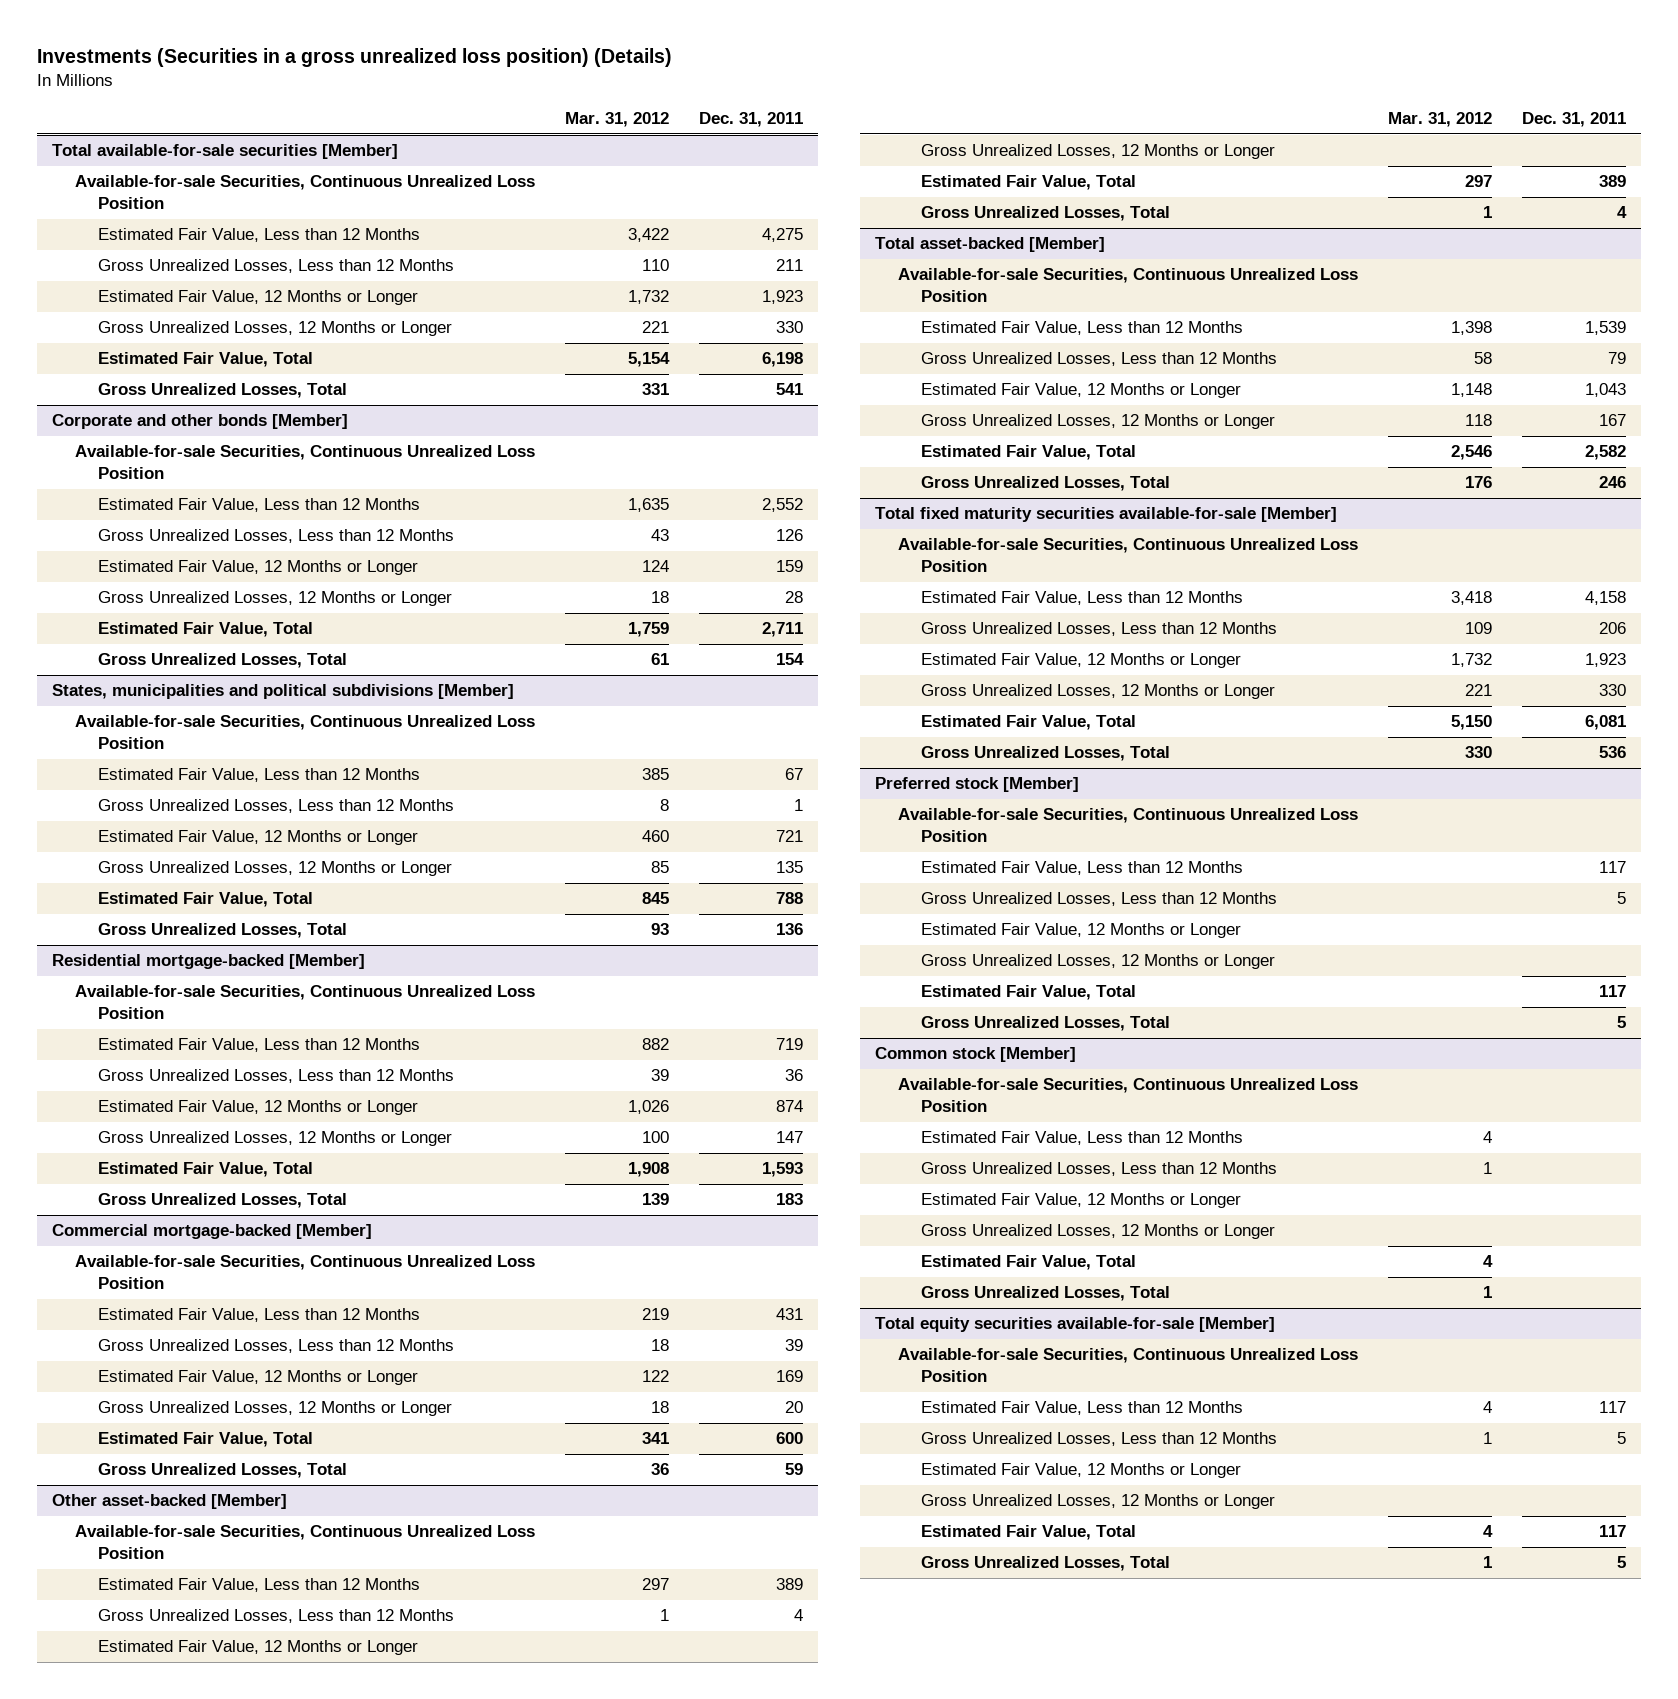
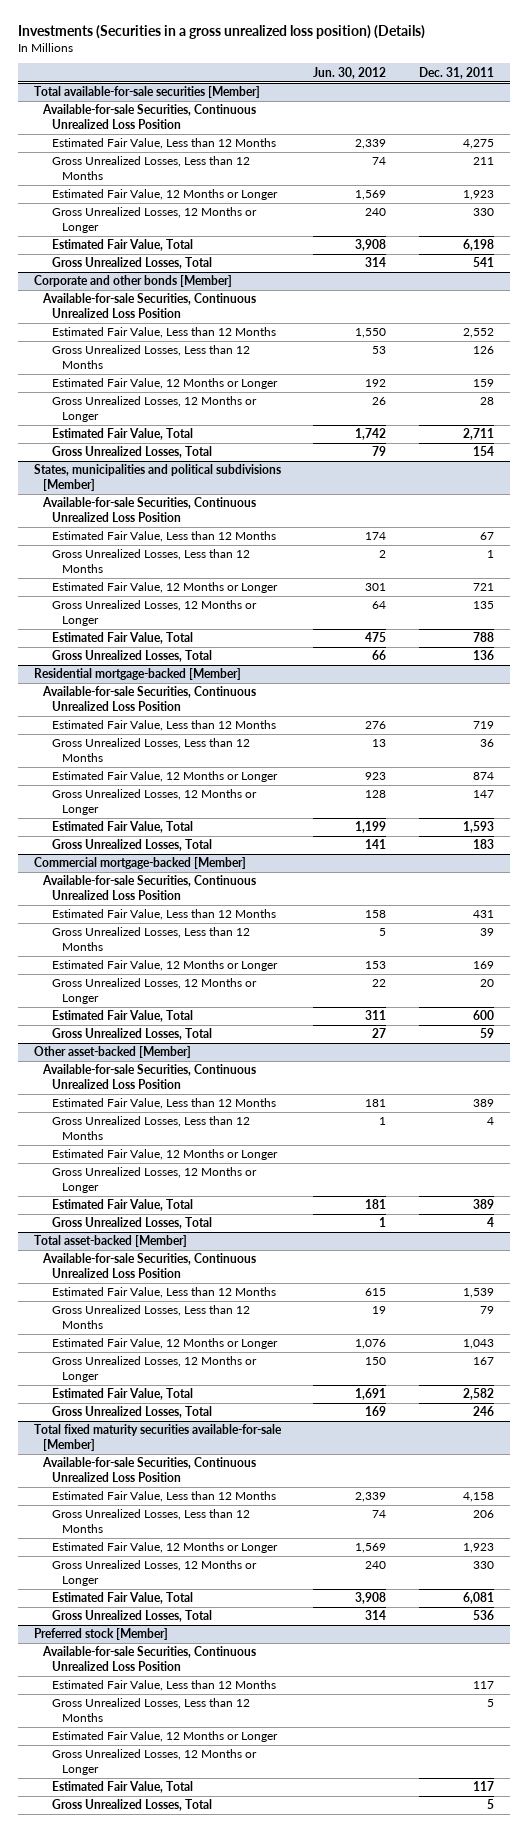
- | Mar. 31, 2012 | Dec. 31, 2011
+ | Jun. 30, 2012 | Dec. 31, 2011
- Common stock [Member]
- Available-for-sale Securities, Continuous Unrealized Loss Position
- Estimated Fair Value, Less than 12 Months | 4 |
- Gross Unrealized Losses, Less than 12 Months | 1 |
- Estimated Fair Value, 12 Months or Longer
- Gross Unrealized Losses, 12 Months or Longer
- Estimated Fair Value, Total | 4 |
- Gross Unrealized Losses, Total | 1 |
- Total equity securities available-for-sale [Member]
- Available-for-sale Securities, Continuous Unrealized Loss Position
- Estimated Fair Value, Less than 12 Months | 4 | 117
- Gross Unrealized Losses, Less than 12 Months | 1 | 5
- Estimated Fair Value, 12 Months or Longer
- Gross Unrealized Losses, 12 Months or Longer
- Estimated Fair Value, Total | 4 | 117
- Gross Unrealized Losses, Total | 1 | 5

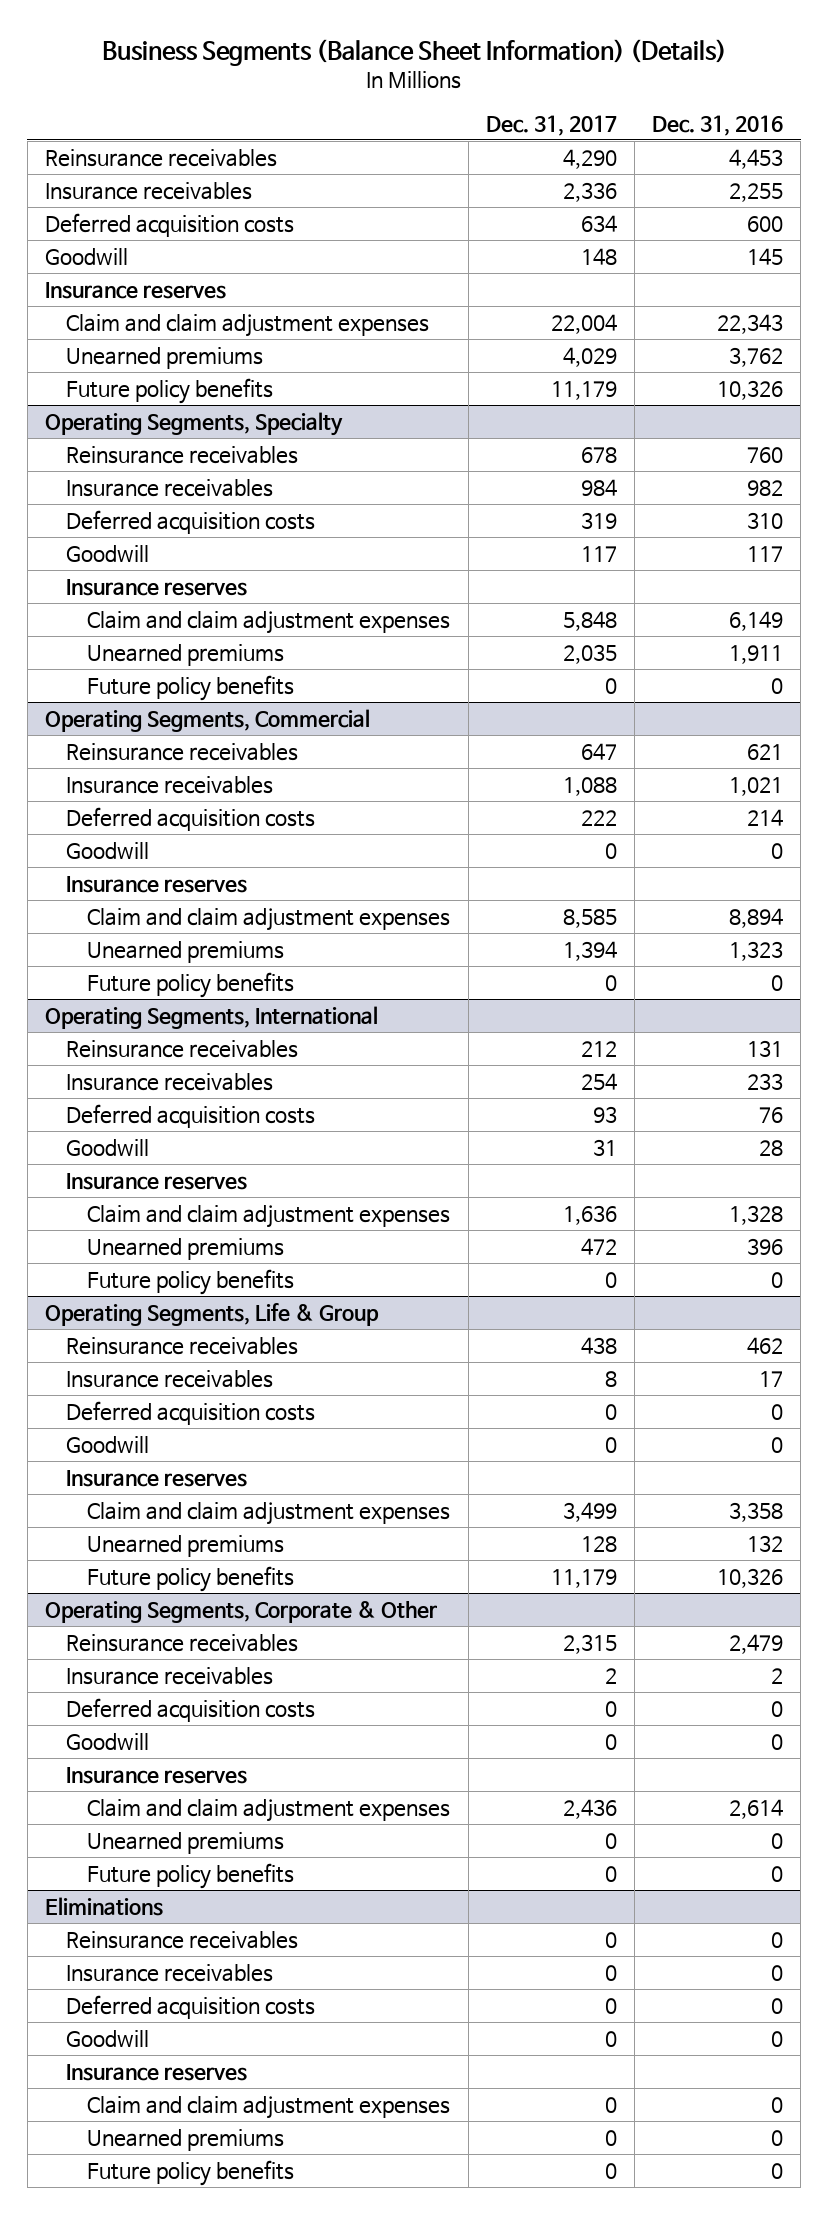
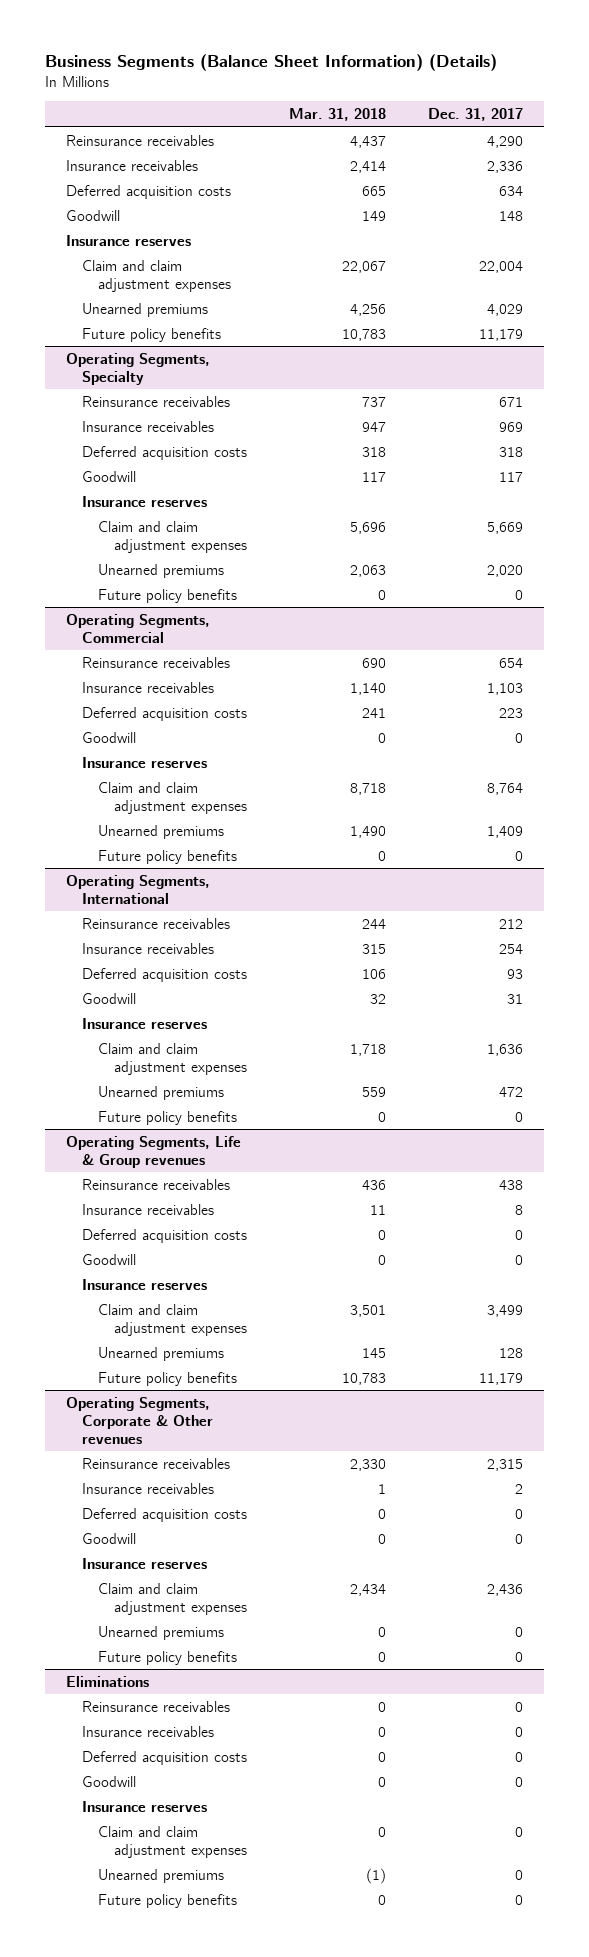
- | Dec. 31, 2017 | Dec. 31, 2016
+ | Mar. 31, 2018 | Dec. 31, 2017
@ Operating Segments, Specialty
- Reinsurance receivables | 678 | 760
- Insurance receivables | 984 | 982
- Deferred acquisition costs | 319 | 310
+ Reinsurance receivables | 737 | 671
+ Insurance receivables | 947 | 969
+ Deferred acquisition costs | 318 | 318
- Claim and claim adjustment expenses | 5,848 | 6,149
- Unearned premiums | 2,035 | 1,911
+ Claim and claim adjustment expenses | 5,696 | 5,669
+ Unearned premiums | 2,063 | 2,020
@ Operating Segments, Commercial
- Reinsurance receivables | 647 | 621
- Insurance receivables | 1,088 | 1,021
- Deferred acquisition costs | 222 | 214
+ Reinsurance receivables | 690 | 654
+ Insurance receivables | 1,140 | 1,103
+ Deferred acquisition costs | 241 | 223
- Claim and claim adjustment expenses | 8,585 | 8,894
- Unearned premiums | 1,394 | 1,323
+ Claim and claim adjustment expenses | 8,718 | 8,764
+ Unearned premiums | 1,490 | 1,409
- Operating Segments, Life & Group
+ Operating Segments, Life & Group revenues
- Operating Segments, Corporate & Other
+ Operating Segments, Corporate & Other revenues

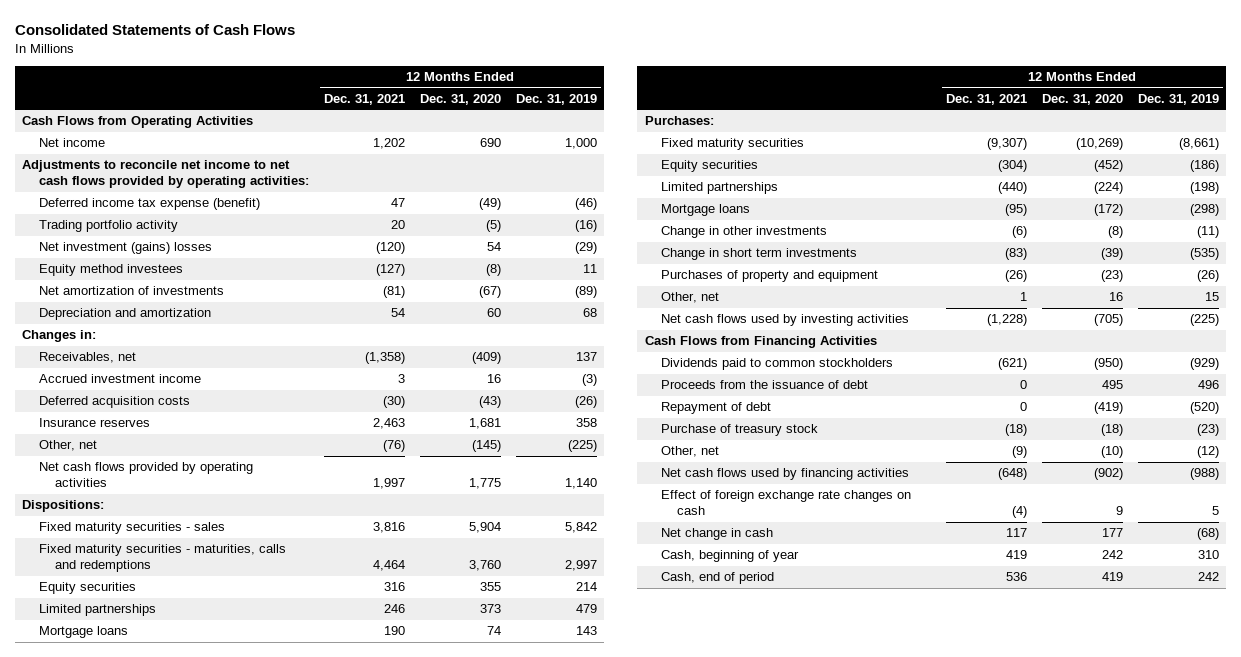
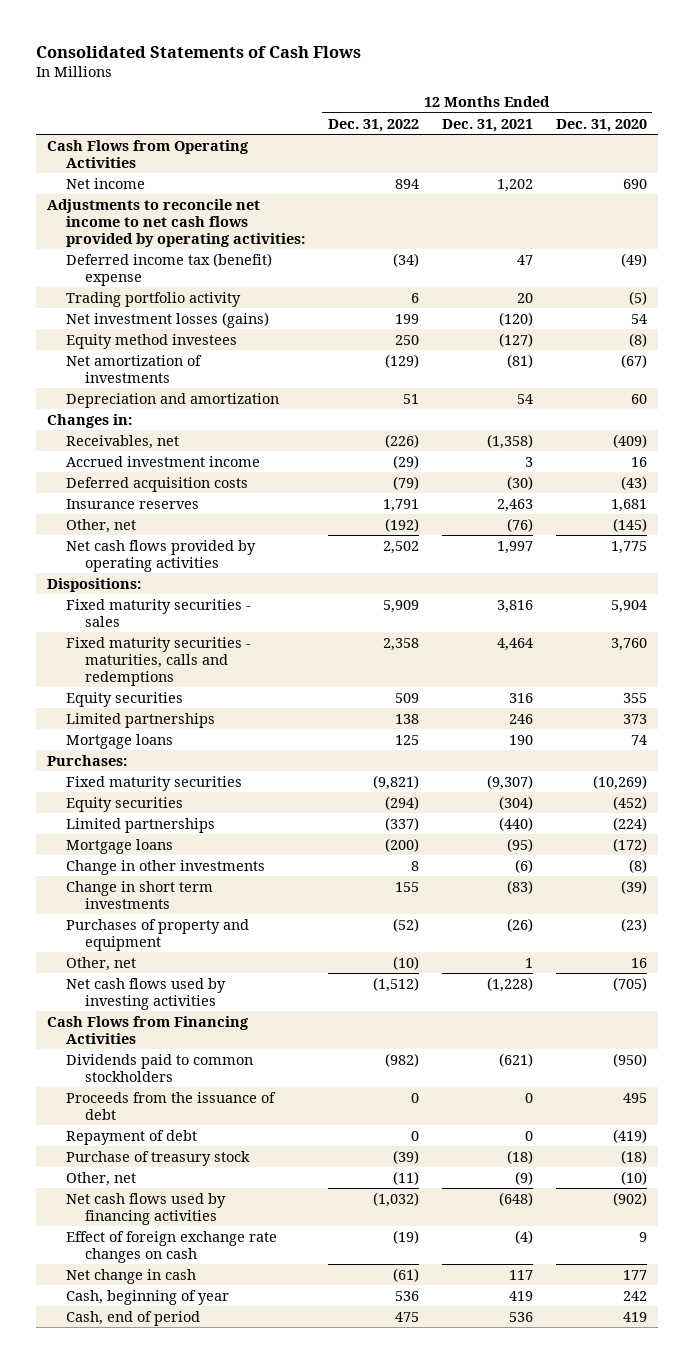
- | 12 Months Ended Dec. 31, 2021 | 12 Months Ended Dec. 31, 2020 | 12 Months Ended Dec. 31, 2019
+ | 12 Months Ended Dec. 31, 2022 | 12 Months Ended Dec. 31, 2021 | 12 Months Ended Dec. 31, 2020
- Deferred income tax expense (benefit) | 47 | (49) | (46)
+ Deferred income tax (benefit) expense | (34) | 47 | (49)
- Net investment (gains) losses | (120) | 54 | (29)
+ Net investment losses (gains) | 199 | (120) | 54

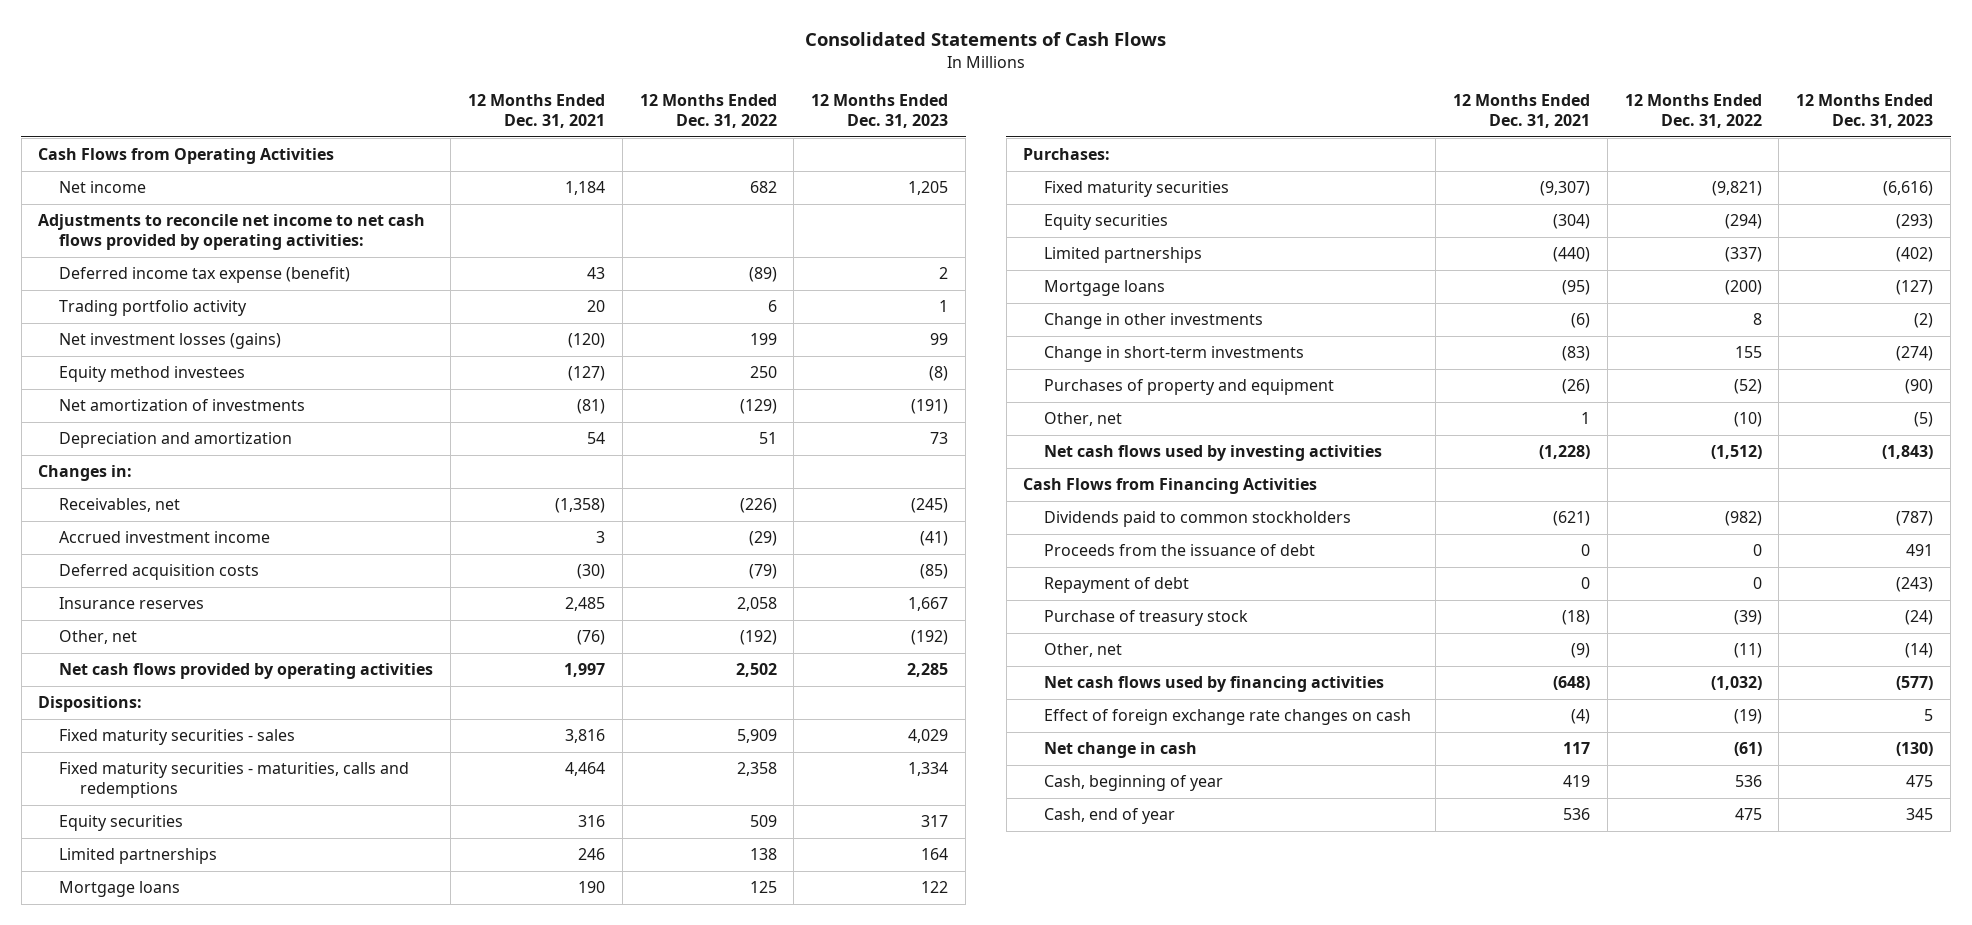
- | 12 Months Ended Dec. 31, 2022 | 12 Months Ended Dec. 31, 2021 | 12 Months Ended Dec. 31, 2020
+ | 12 Months Ended Dec. 31, 2021 | 12 Months Ended Dec. 31, 2022 | 12 Months Ended Dec. 31, 2023
- Net income | 894 | 1,202 | 690
+ Net income | 1,184 | 682 | 1,205
- Deferred income tax (benefit) expense | (34) | 47 | (49)
+ Deferred income tax expense (benefit) | 43 | (89) | 2
- Insurance reserves | 1,791 | 2,463 | 1,681
+ Insurance reserves | 2,485 | 2,058 | 1,667
- Change in short term investments | 155 | (83) | (39)
+ Change in short-term investments | (83) | 155 | (274)
- Cash, end of period | 475 | 536 | 419
+ Cash, end of year | 536 | 475 | 345

